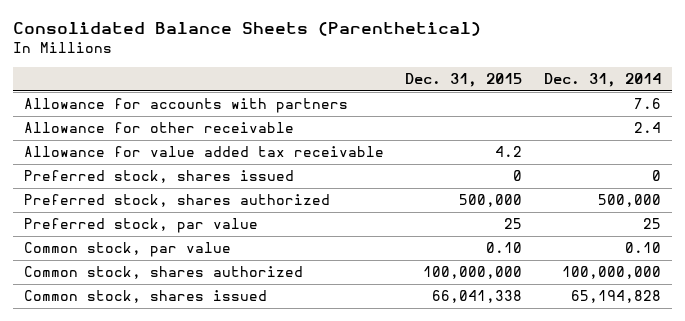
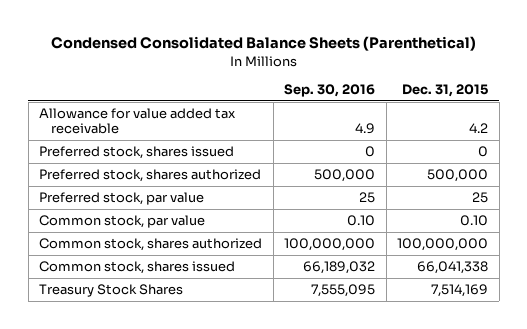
- Consolidated Balance Sheets (Parenthetical)
+ Condensed Consolidated Balance Sheets (Parenthetical)
- | Dec. 31, 2015 | Dec. 31, 2014
+ | Sep. 30, 2016 | Dec. 31, 2015
- Allowance for accounts with partners | | 7.6
- Allowance for other receivable | | 2.4
+ Treasury Stock Shares | 7,555,095 | 7,514,169

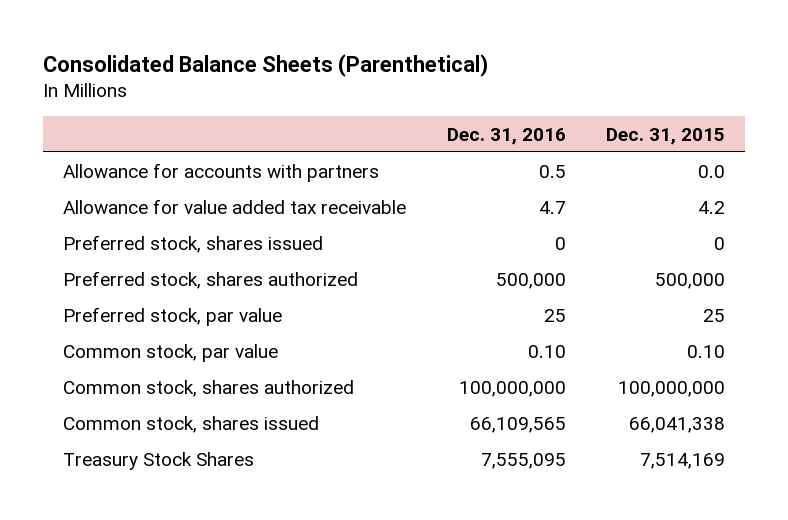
- Condensed Consolidated Balance Sheets (Parenthetical)
+ Consolidated Balance Sheets (Parenthetical)
- | Sep. 30, 2016 | Dec. 31, 2015
+ | Dec. 31, 2016 | Dec. 31, 2015
+ Allowance for accounts with partners | 0.5 | 0.0

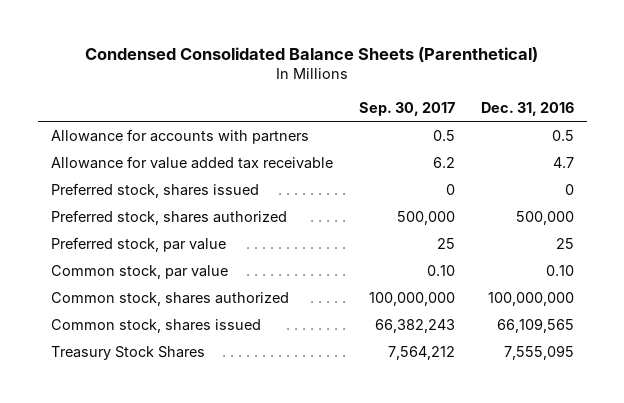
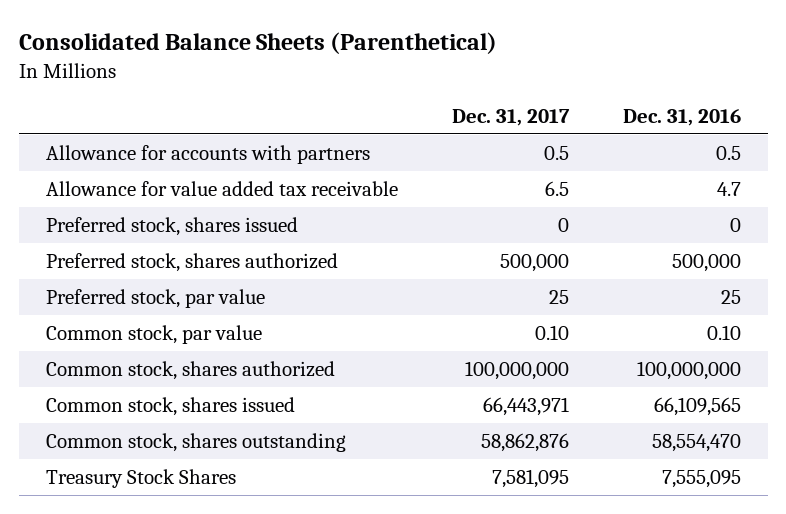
- Condensed Consolidated Balance Sheets (Parenthetical)
+ Consolidated Balance Sheets (Parenthetical)
- | Sep. 30, 2017 | Dec. 31, 2016
+ | Dec. 31, 2017 | Dec. 31, 2016
+ Common stock, shares outstanding | 58,862,876 | 58,554,470

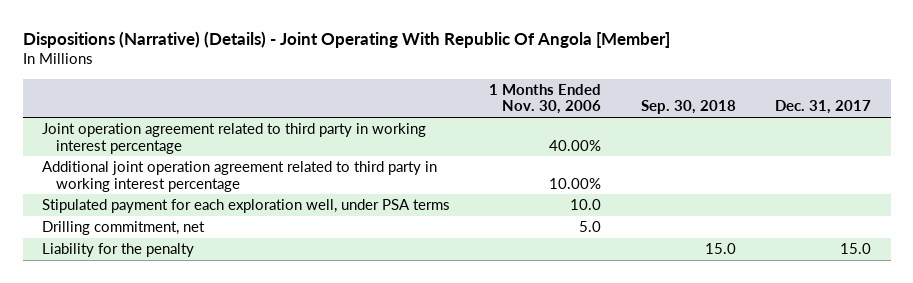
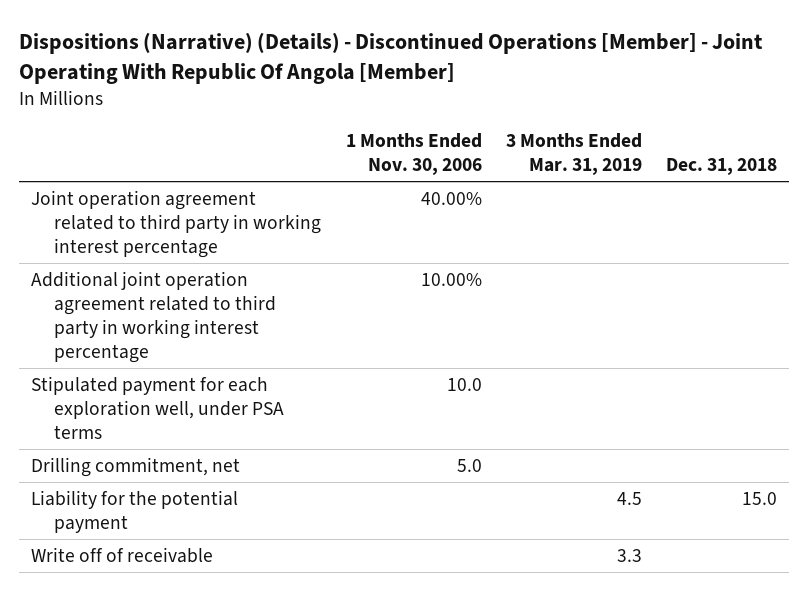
- Dispositions (Narrative) (Details) - Joint Operating With Republic Of Angola [Member]
+ Dispositions (Narrative) (Details) - Discontinued Operations [Member] - Joint Operating With Republic Of Angola [Member]
- | 1 Months Ended Nov. 30, 2006 | Sep. 30, 2018 | Dec. 31, 2017
+ | 1 Months Ended Nov. 30, 2006 | 3 Months Ended Mar. 31, 2019 | Dec. 31, 2018
- Liability for the penalty | | 15.0 | 15.0
+ Liability for the potential payment | | 4.5 | 15.0
+ Write off of receivable | | 3.3 |

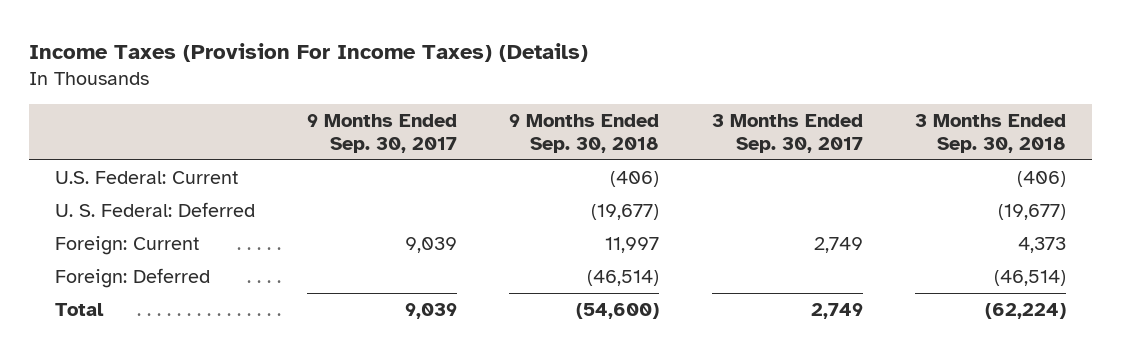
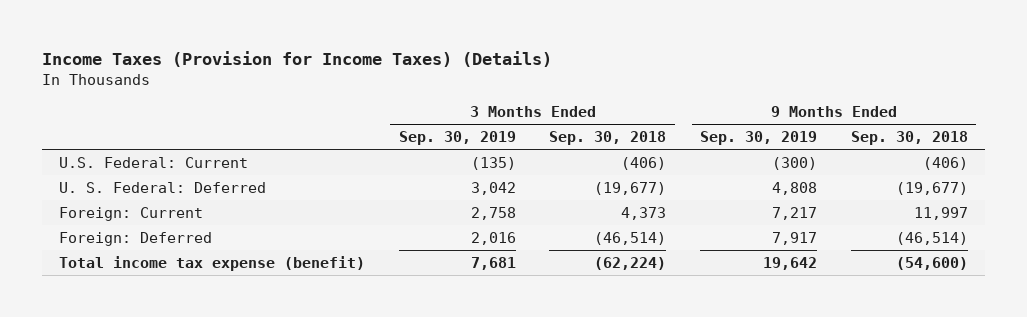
- Income Taxes (Provision For Income Taxes) (Details)
+ Income Taxes (Provision for Income Taxes) (Details)
- | 9 Months Ended Sep. 30, 2017 | 9 Months Ended Sep. 30, 2018 | 3 Months Ended Sep. 30, 2017 | 3 Months Ended Sep. 30, 2018
+ | 3 Months Ended Sep. 30, 2019 | 3 Months Ended Sep. 30, 2018 | 9 Months Ended Sep. 30, 2019 | 9 Months Ended Sep. 30, 2018
- Total | 9,039 | (54,600) | 2,749 | (62,224)
+ Total income tax expense (benefit) | 7,681 | (62,224) | 19,642 | (54,600)

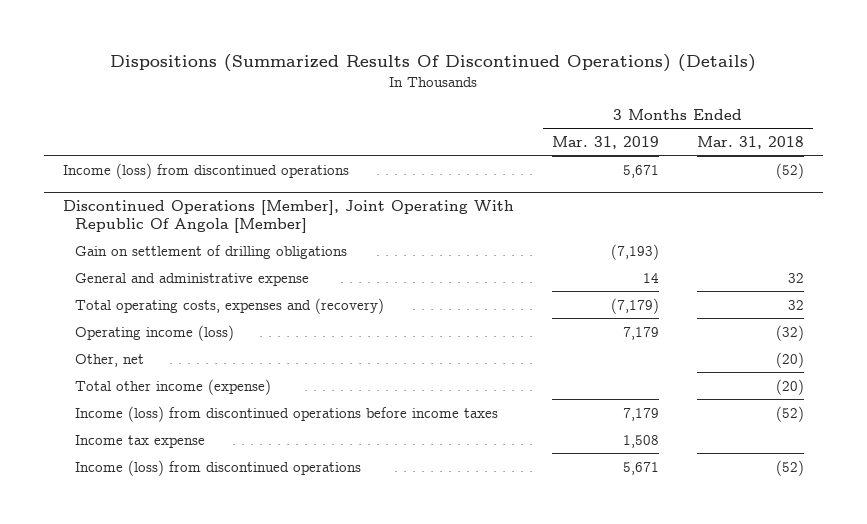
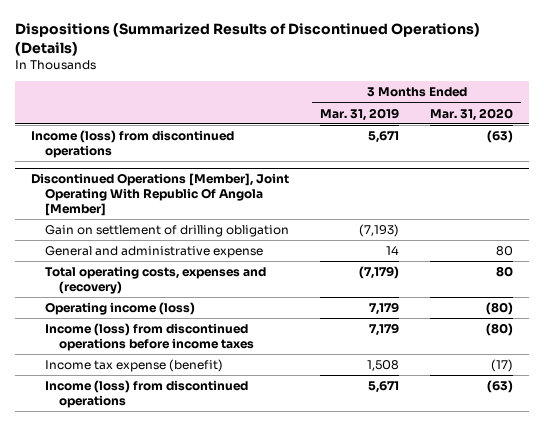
- Dispositions (Summarized Results Of Discontinued Operations) (Details)
+ Dispositions (Summarized Results of Discontinued Operations) (Details)
- | 3 Months Ended Mar. 31, 2019 | 3 Months Ended Mar. 31, 2018
+ | 3 Months Ended Mar. 31, 2019 | 3 Months Ended Mar. 31, 2020
@ Discontinued Operations [Member], Joint Operating With Republic Of Angola [Member]
- Gain on settlement of drilling obligations | (7,193) |
+ Gain on settlement of drilling obligation | (7,193) |
- Other, net | | (20)
- Total other income (expense) | | (20)
- Income tax expense | 1,508 |
+ Income tax expense (benefit) | 1,508 | (17)

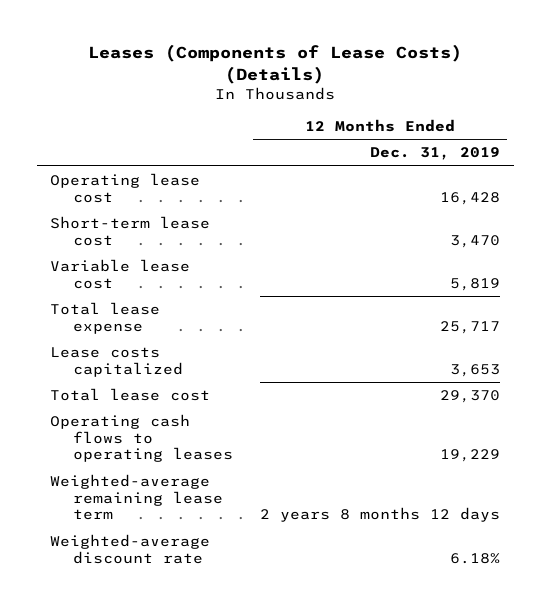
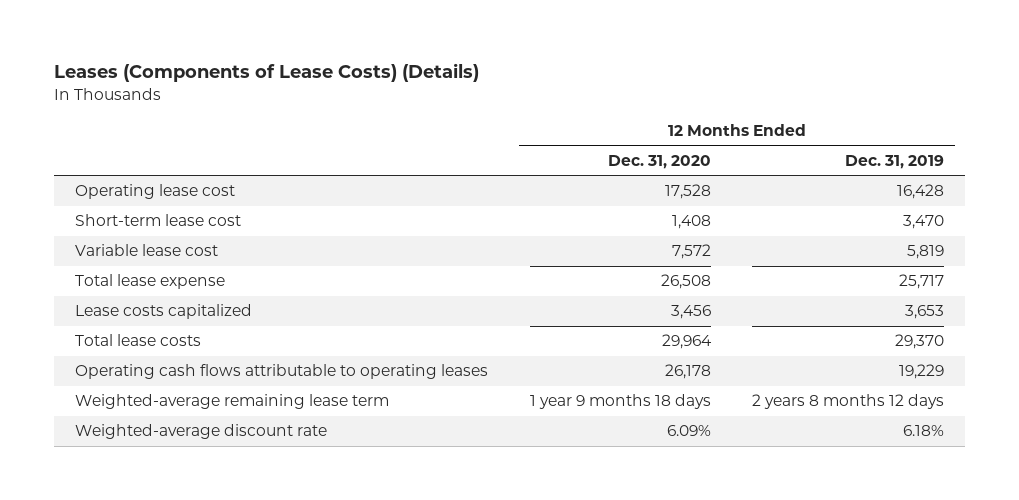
- | 12 Months Ended Dec. 31, 2019
+ | 12 Months Ended Dec. 31, 2020 | 12 Months Ended Dec. 31, 2019
- Total lease cost | 29,370
- Operating cash flows to operating leases | 19,229
+ Total lease costs | 29,964 | 29,370
+ Operating cash flows attributable to operating leases | 26,178 | 19,229

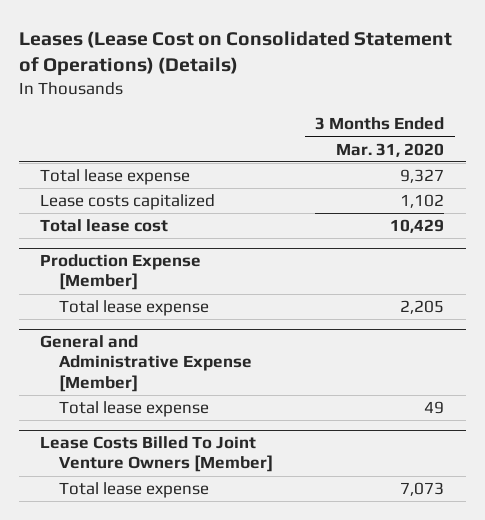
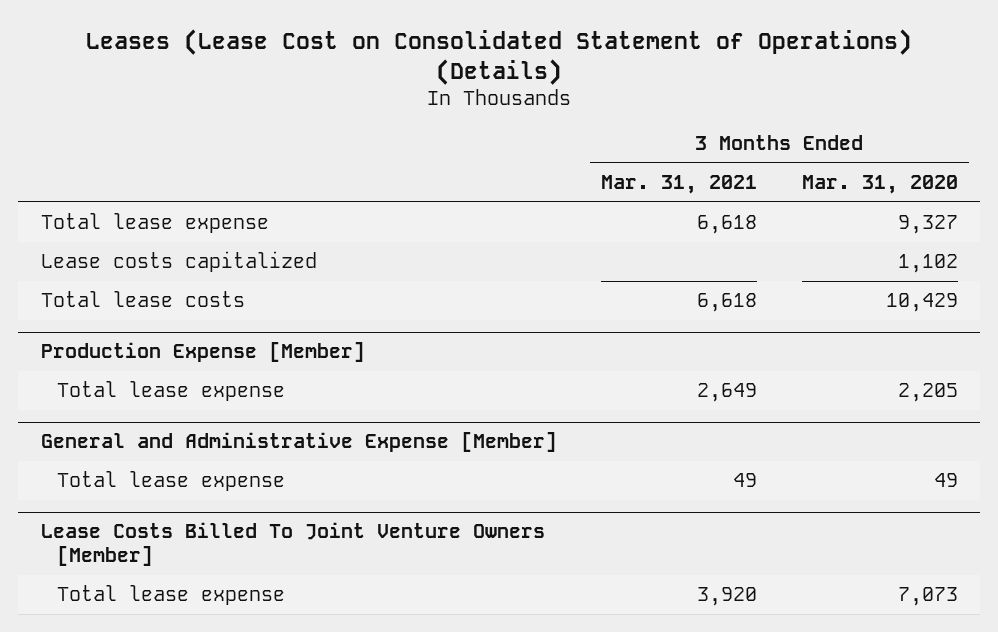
- | 3 Months Ended Mar. 31, 2020
+ | 3 Months Ended Mar. 31, 2021 | 3 Months Ended Mar. 31, 2020
- Total lease cost | 10,429
+ Total lease costs | 6,618 | 10,429

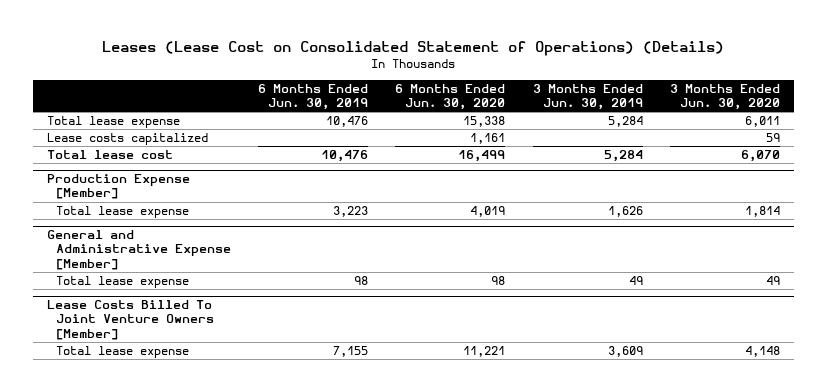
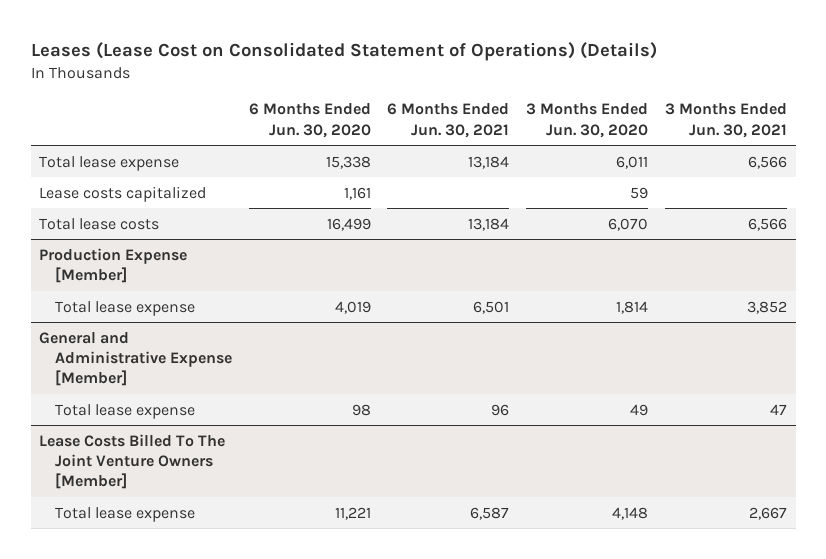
- | 6 Months Ended Jun. 30, 2019 | 6 Months Ended Jun. 30, 2020 | 3 Months Ended Jun. 30, 2019 | 3 Months Ended Jun. 30, 2020
+ | 6 Months Ended Jun. 30, 2020 | 6 Months Ended Jun. 30, 2021 | 3 Months Ended Jun. 30, 2020 | 3 Months Ended Jun. 30, 2021
- Total lease cost | 10,476 | 16,499 | 5,284 | 6,070
+ Total lease costs | 16,499 | 13,184 | 6,070 | 6,566
- Lease Costs Billed To Joint Venture Owners [Member]
+ Lease Costs Billed To The Joint Venture Owners [Member]

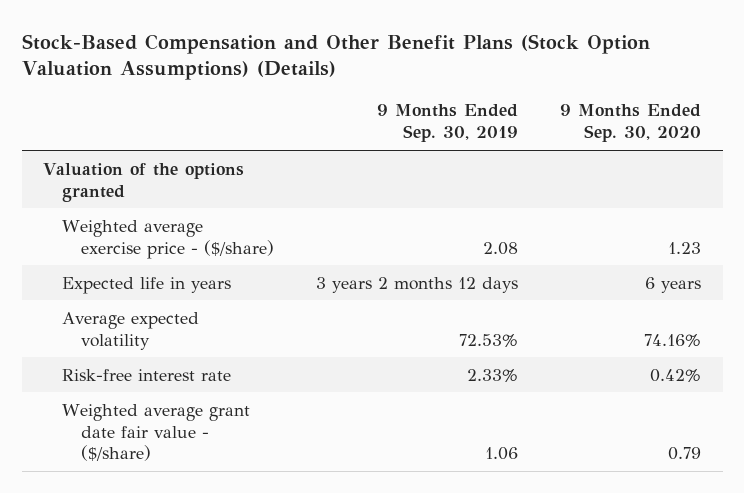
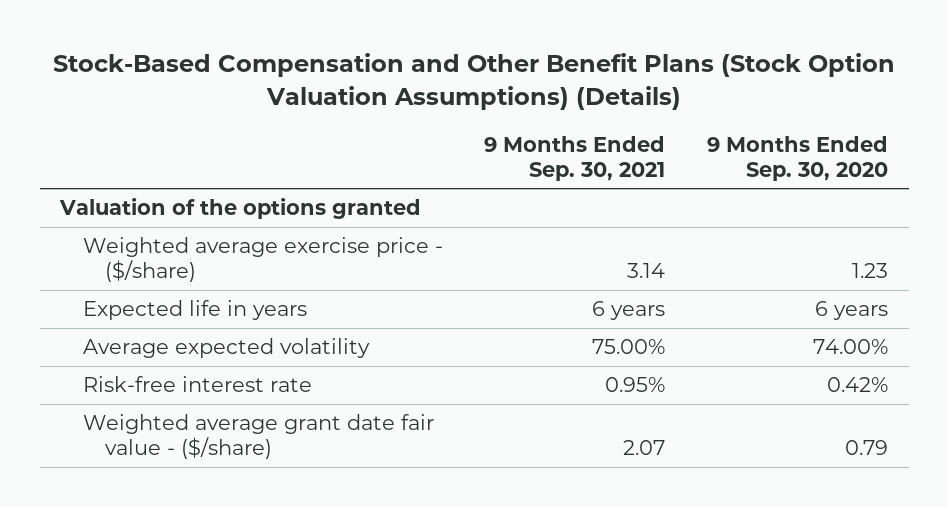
- | 9 Months Ended Sep. 30, 2019 | 9 Months Ended Sep. 30, 2020
+ | 9 Months Ended Sep. 30, 2021 | 9 Months Ended Sep. 30, 2020
- Average expected volatility | 72.53% | 74.16%
+ Average expected volatility | 75.00% | 74.00%

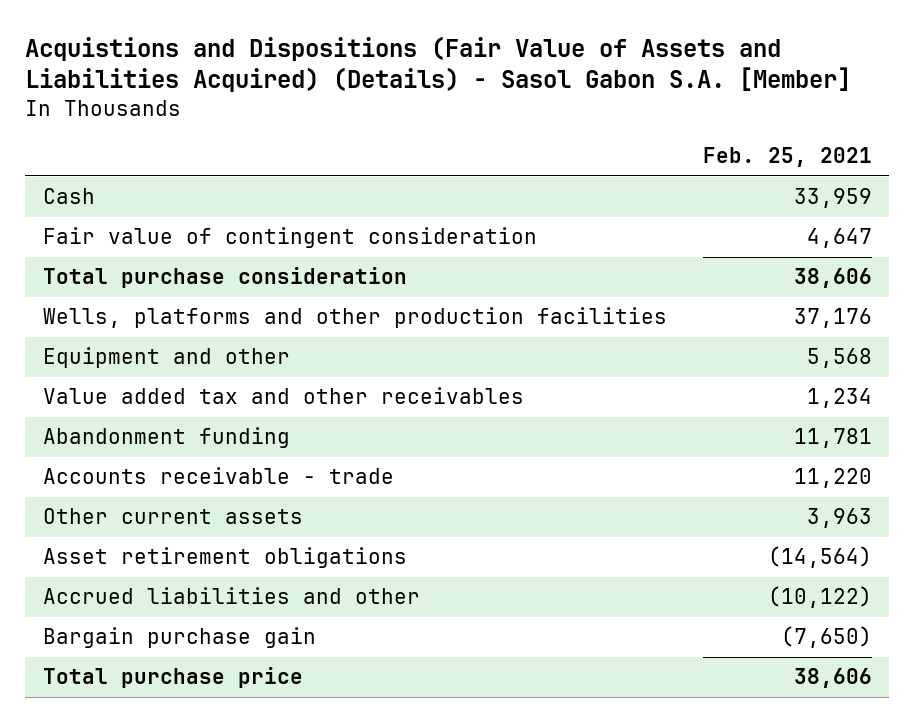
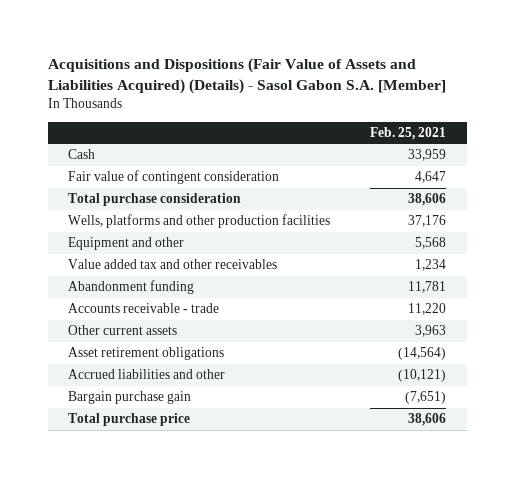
- Acquistions and Dispositions (Fair Value of Assets and Liabilities Acquired) (Details) - Sasol Gabon S.A. [Member]
+ Acquisitions and Dispositions (Fair Value of Assets and Liabilities Acquired) (Details) - Sasol Gabon S.A. [Member]
- Accrued liabilities and other | (10,122)
- Bargain purchase gain | (7,650)
+ Accrued liabilities and other | (10,121)
+ Bargain purchase gain | (7,651)

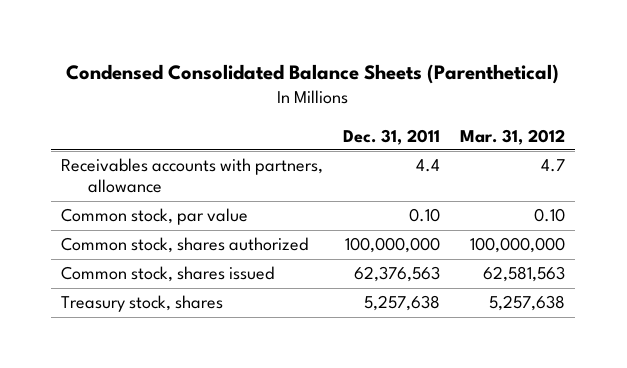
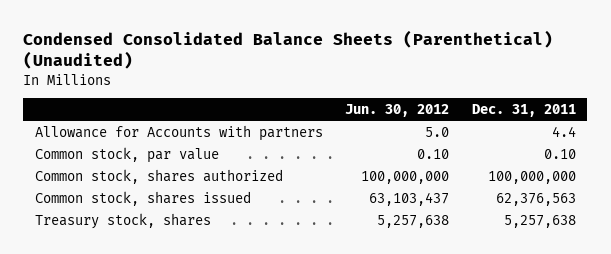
- Condensed Consolidated Balance Sheets (Parenthetical)
+ Condensed Consolidated Balance Sheets (Parenthetical) (Unaudited)
- | Dec. 31, 2011 | Mar. 31, 2012
+ | Jun. 30, 2012 | Dec. 31, 2011
- Receivables accounts with partners, allowance | 4.4 | 4.7
+ Allowance for Accounts with partners | 5.0 | 4.4

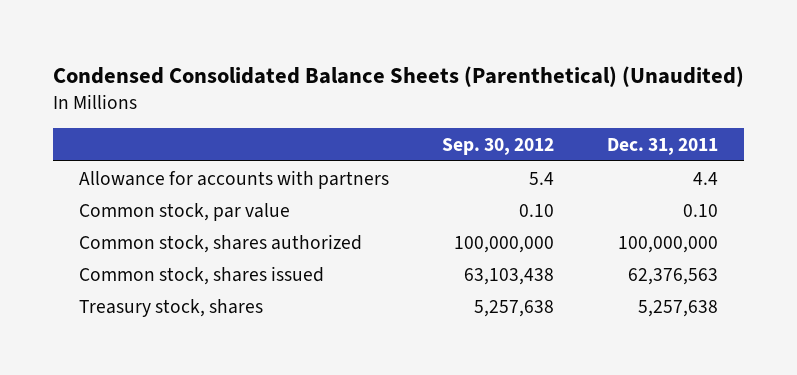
- | Jun. 30, 2012 | Dec. 31, 2011
+ | Sep. 30, 2012 | Dec. 31, 2011
- Allowance for Accounts with partners | 5.0 | 4.4
+ Allowance for accounts with partners | 5.4 | 4.4

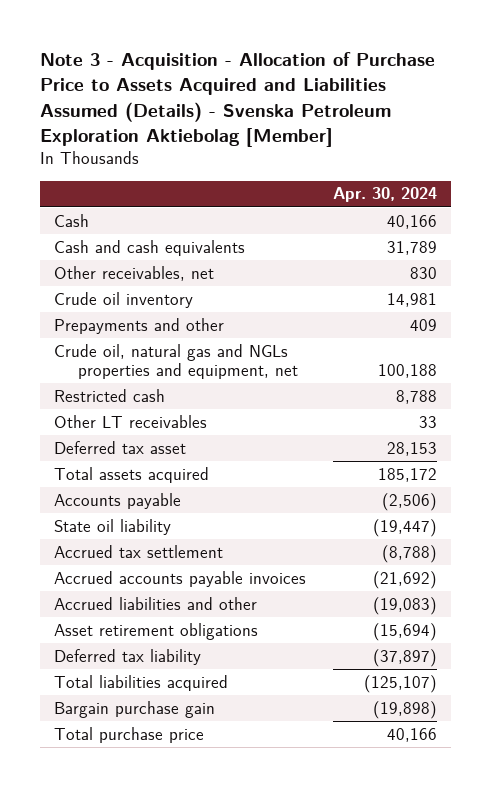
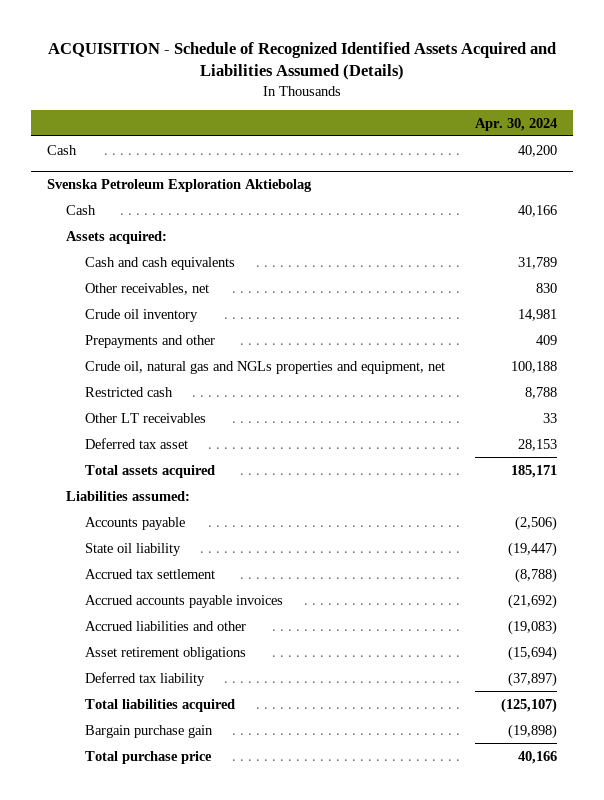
- Note 3 - Acquisition - Allocation of Purchase Price to Assets Acquired and Liabilities Assumed (Details) - Svenska Petroleum Exploration Aktiebolag [Member]
+ ACQUISITION - Schedule of Recognized Identified Assets Acquired and Liabilities Assumed (Details)
+ Cash | 40,200
+ Svenska Petroleum Exploration Aktiebolag
+ Assets acquired:
- Total assets acquired | 185,172
+ Total assets acquired | 185,171
+ Liabilities assumed:

